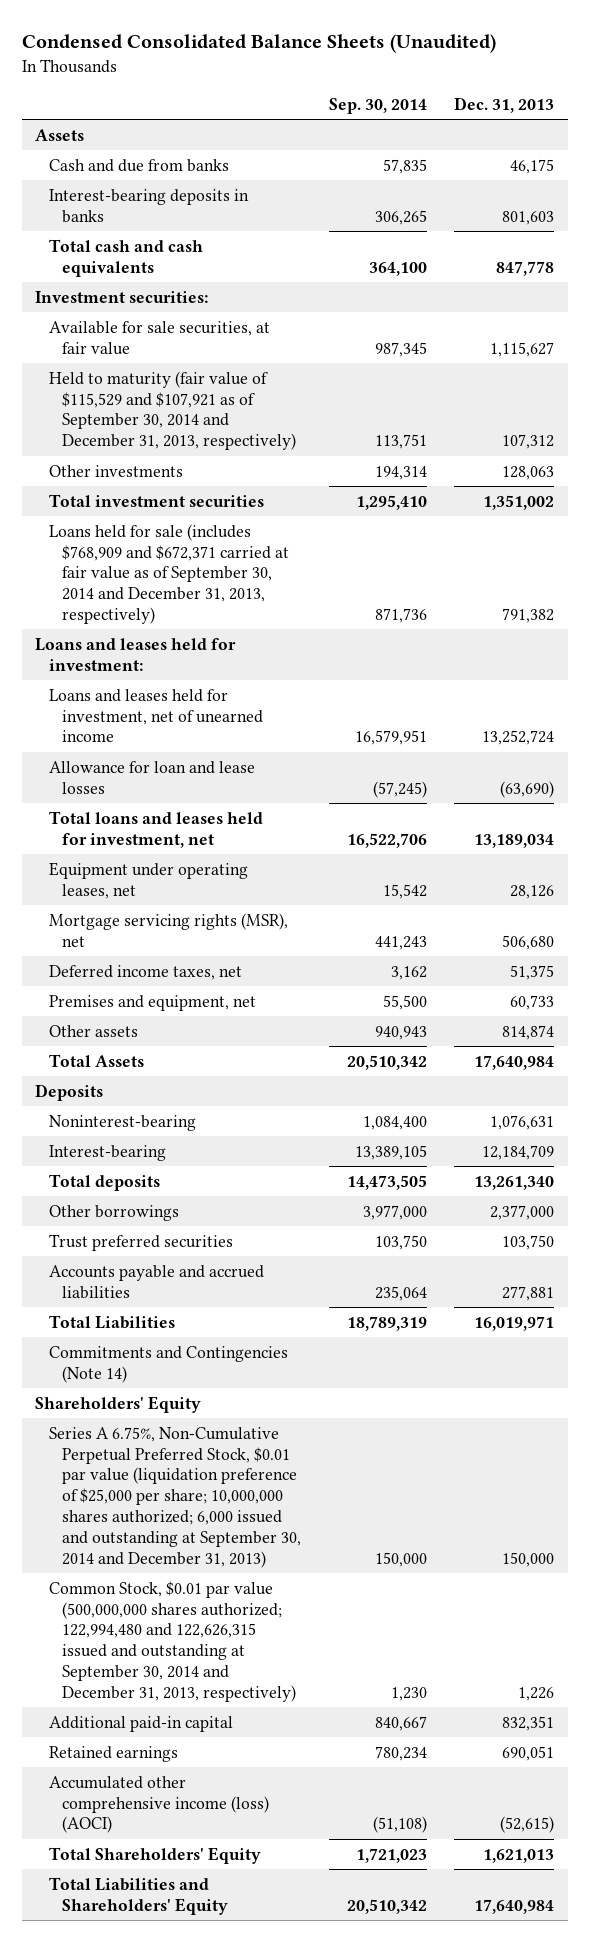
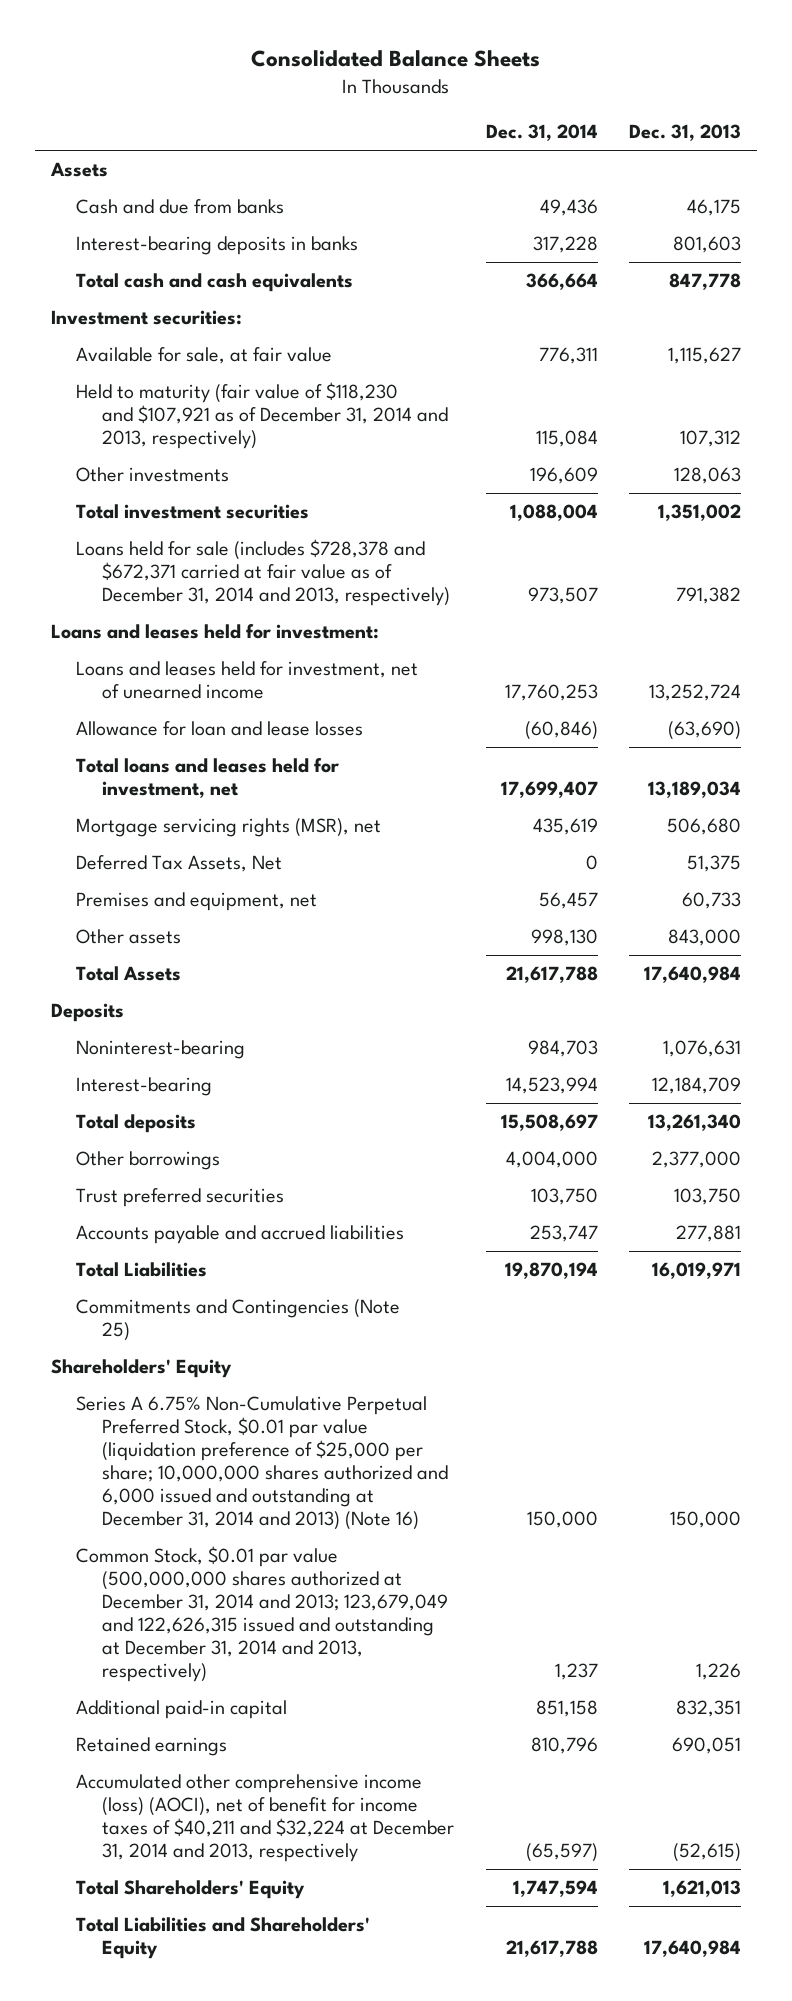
- Condensed Consolidated Balance Sheets (Unaudited)
+ Consolidated Balance Sheets
- | Sep. 30, 2014 | Dec. 31, 2013
+ | Dec. 31, 2014 | Dec. 31, 2013
- Available for sale securities, at fair value | 987,345 | 1,115,627
- Held to maturity (fair value of $115,529 and $107,921 as of September 30, 2014 and December 31, 2013, respectively) | 113,751 | 107,312
+ Available for sale, at fair value | 776,311 | 1,115,627
+ Held to maturity (fair value of $118,230 and $107,921 as of December 31, 2014 and 2013, respectively) | 115,084 | 107,312
- Loans held for sale (includes $768,909 and $672,371 carried at fair value as of September 30, 2014 and December 31, 2013, respectively) | 871,736 | 791,382
+ Loans held for sale (includes $728,378 and $672,371 carried at fair value as of December 31, 2014 and 2013, respectively) | 973,507 | 791,382
- Equipment under operating leases, net | 15,542 | 28,126
- Deferred income taxes, net | 3,162 | 51,375
+ Deferred Tax Assets, Net | 0 | 51,375
- Other assets | 940,943 | 814,874
+ Other assets | 998,130 | 843,000
- Commitments and Contingencies (Note 14)
+ Commitments and Contingencies (Note 25)
- Series A 6.75%, Non-Cumulative Perpetual Preferred Stock, $0.01 par value (liquidation preference of $25,000 per share; 10,000,000 shares authorized; 6,000 issued and outstanding at September 30, 2014 and December 31, 2013) | 150,000 | 150,000
- Common Stock, $0.01 par value (500,000,000 shares authorized; 122,994,480 and 122,626,315 issued and outstanding at September 30, 2014 and December 31, 2013, respectively) | 1,230 | 1,226
+ Series A 6.75% Non-Cumulative Perpetual Preferred Stock, $0.01 par value (liquidation preference of $25,000 per share; 10,000,000 shares authorized and 6,000 issued and outstanding at December 31, 2014 and 2013) (Note 16) | 150,000 | 150,000
+ Common Stock, $0.01 par value (500,000,000 shares authorized at December 31, 2014 and 2013; 123,679,049 and 122,626,315 issued and outstanding at December 31, 2014 and 2013, respectively) | 1,237 | 1,226
- Accumulated other comprehensive income (loss) (AOCI) | (51,108) | (52,615)
+ Accumulated other comprehensive income (loss) (AOCI), net of benefit for income taxes of $40,211 and $32,224 at December 31, 2014 and 2013, respectively | (65,597) | (52,615)

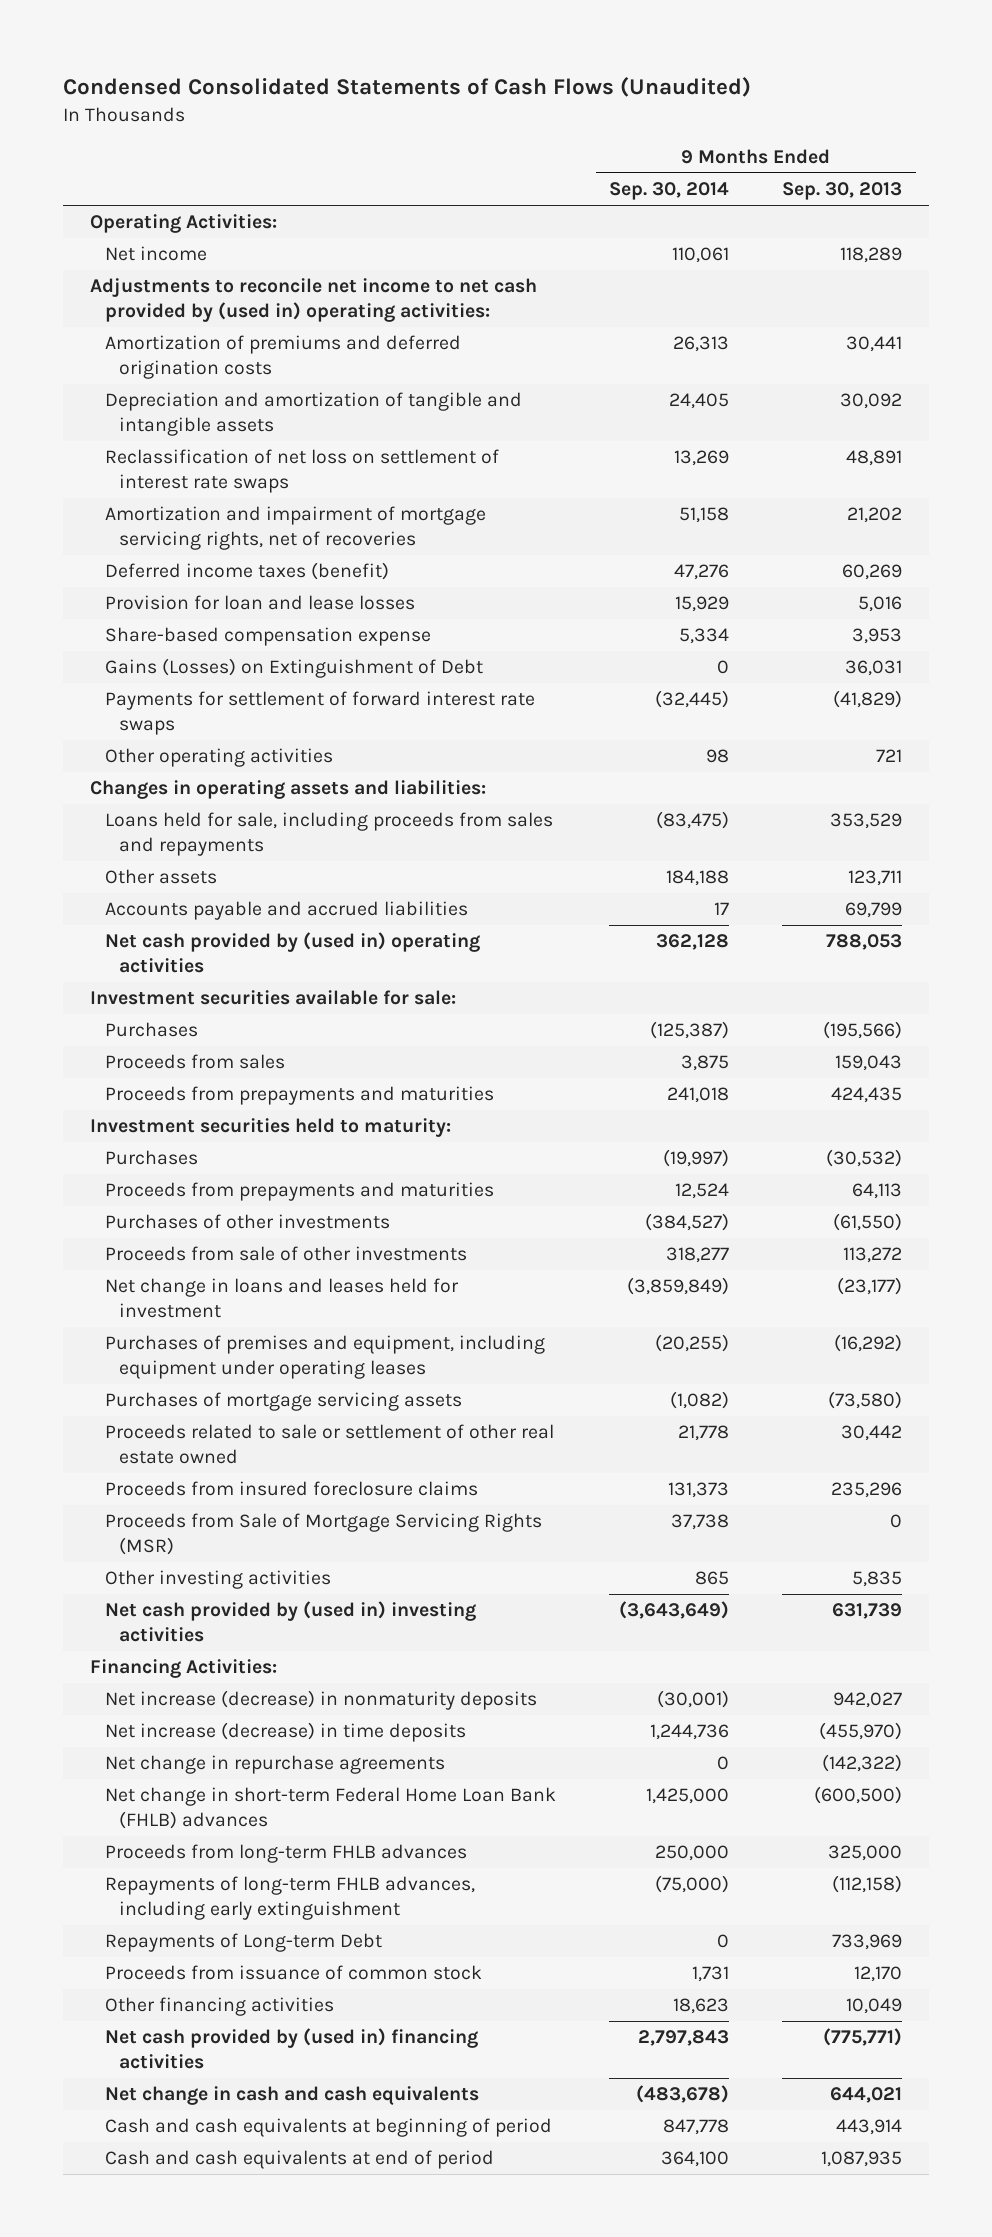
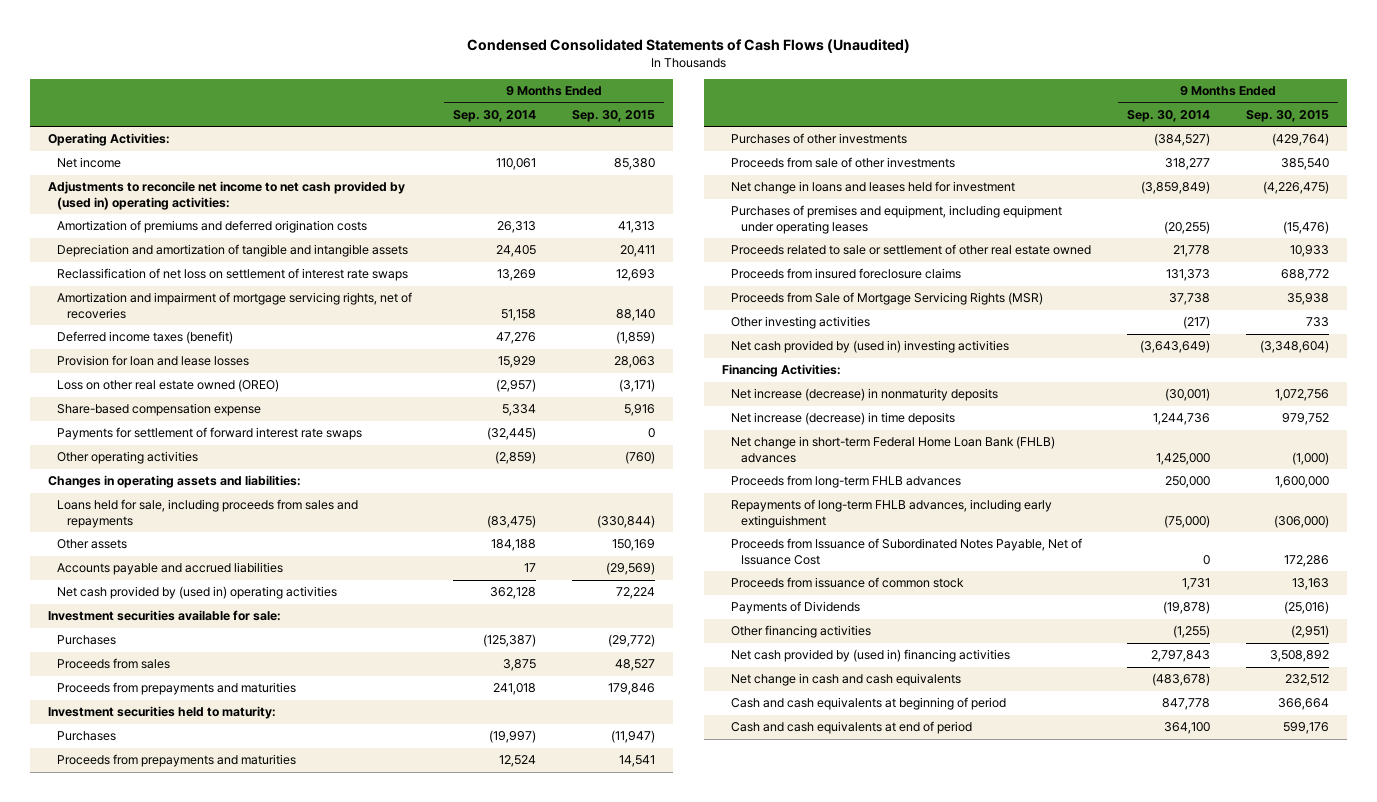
- | 9 Months Ended Sep. 30, 2014 | 9 Months Ended Sep. 30, 2013
+ | 9 Months Ended Sep. 30, 2014 | 9 Months Ended Sep. 30, 2015
+ Loss on other real estate owned (OREO) | (2,957) | (3,171)
- Gains (Losses) on Extinguishment of Debt | 0 | 36,031
- Other operating activities | 98 | 721
+ Other operating activities | (2,859) | (760)
- Purchases of mortgage servicing assets | (1,082) | (73,580)
- Other investing activities | 865 | 5,835
+ Other investing activities | (217) | 733
- Net change in repurchase agreements | 0 | (142,322)
- Repayments of Long-term Debt | 0 | 733,969
+ Proceeds from Issuance of Subordinated Notes Payable, Net of Issuance Cost | 0 | 172,286
- Other financing activities | 18,623 | 10,049
+ Payments of Dividends | (19,878) | (25,016)
+ Other financing activities | (1,255) | (2,951)

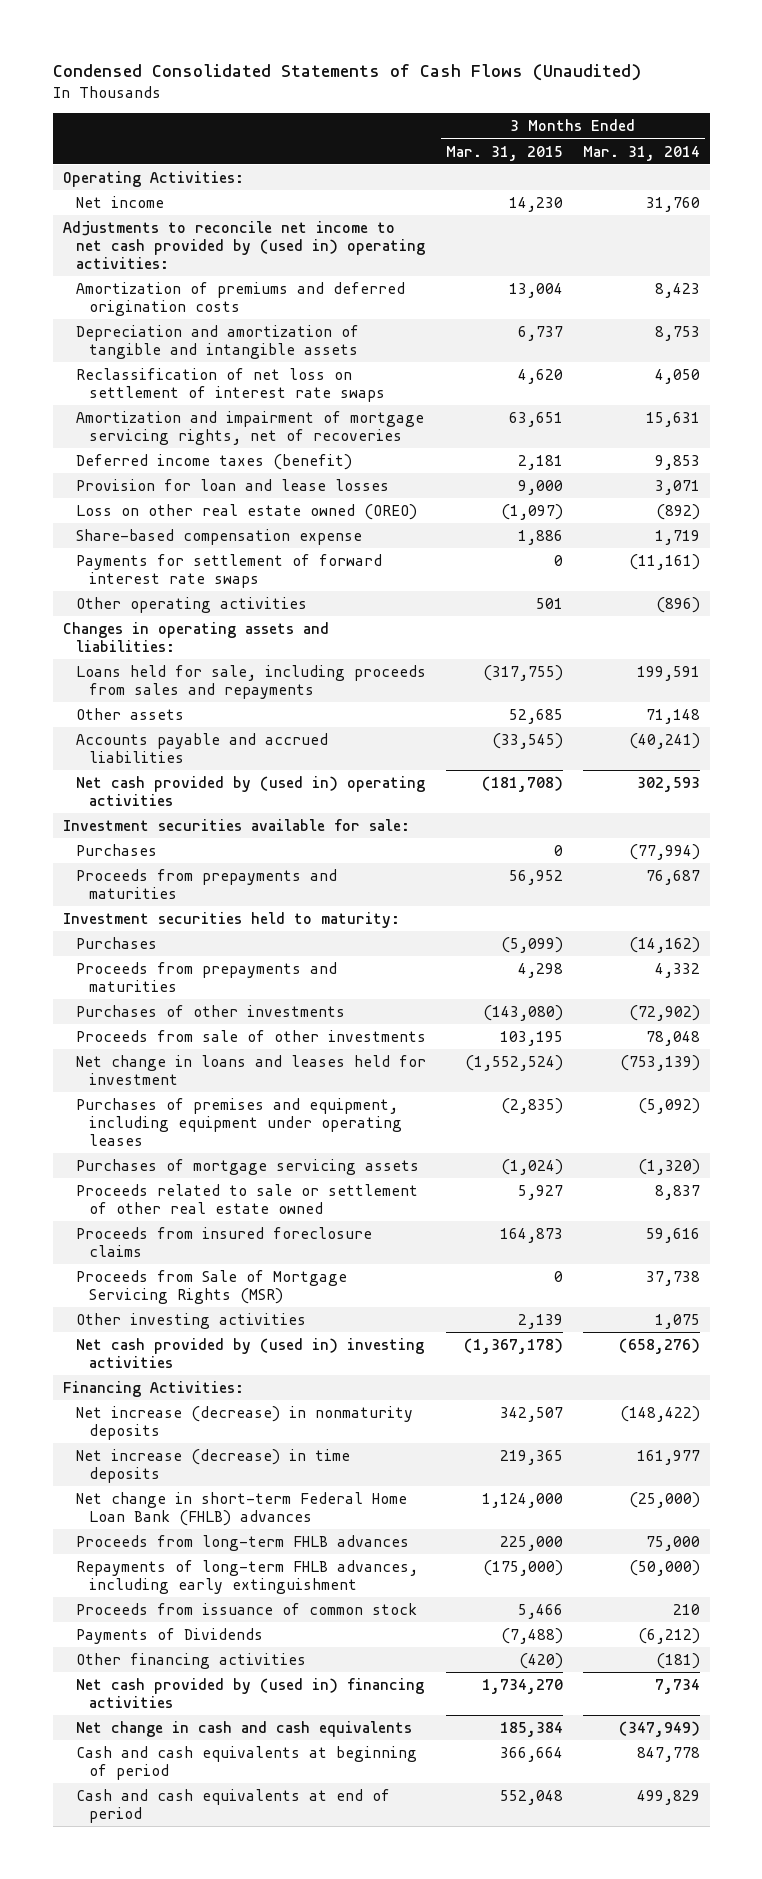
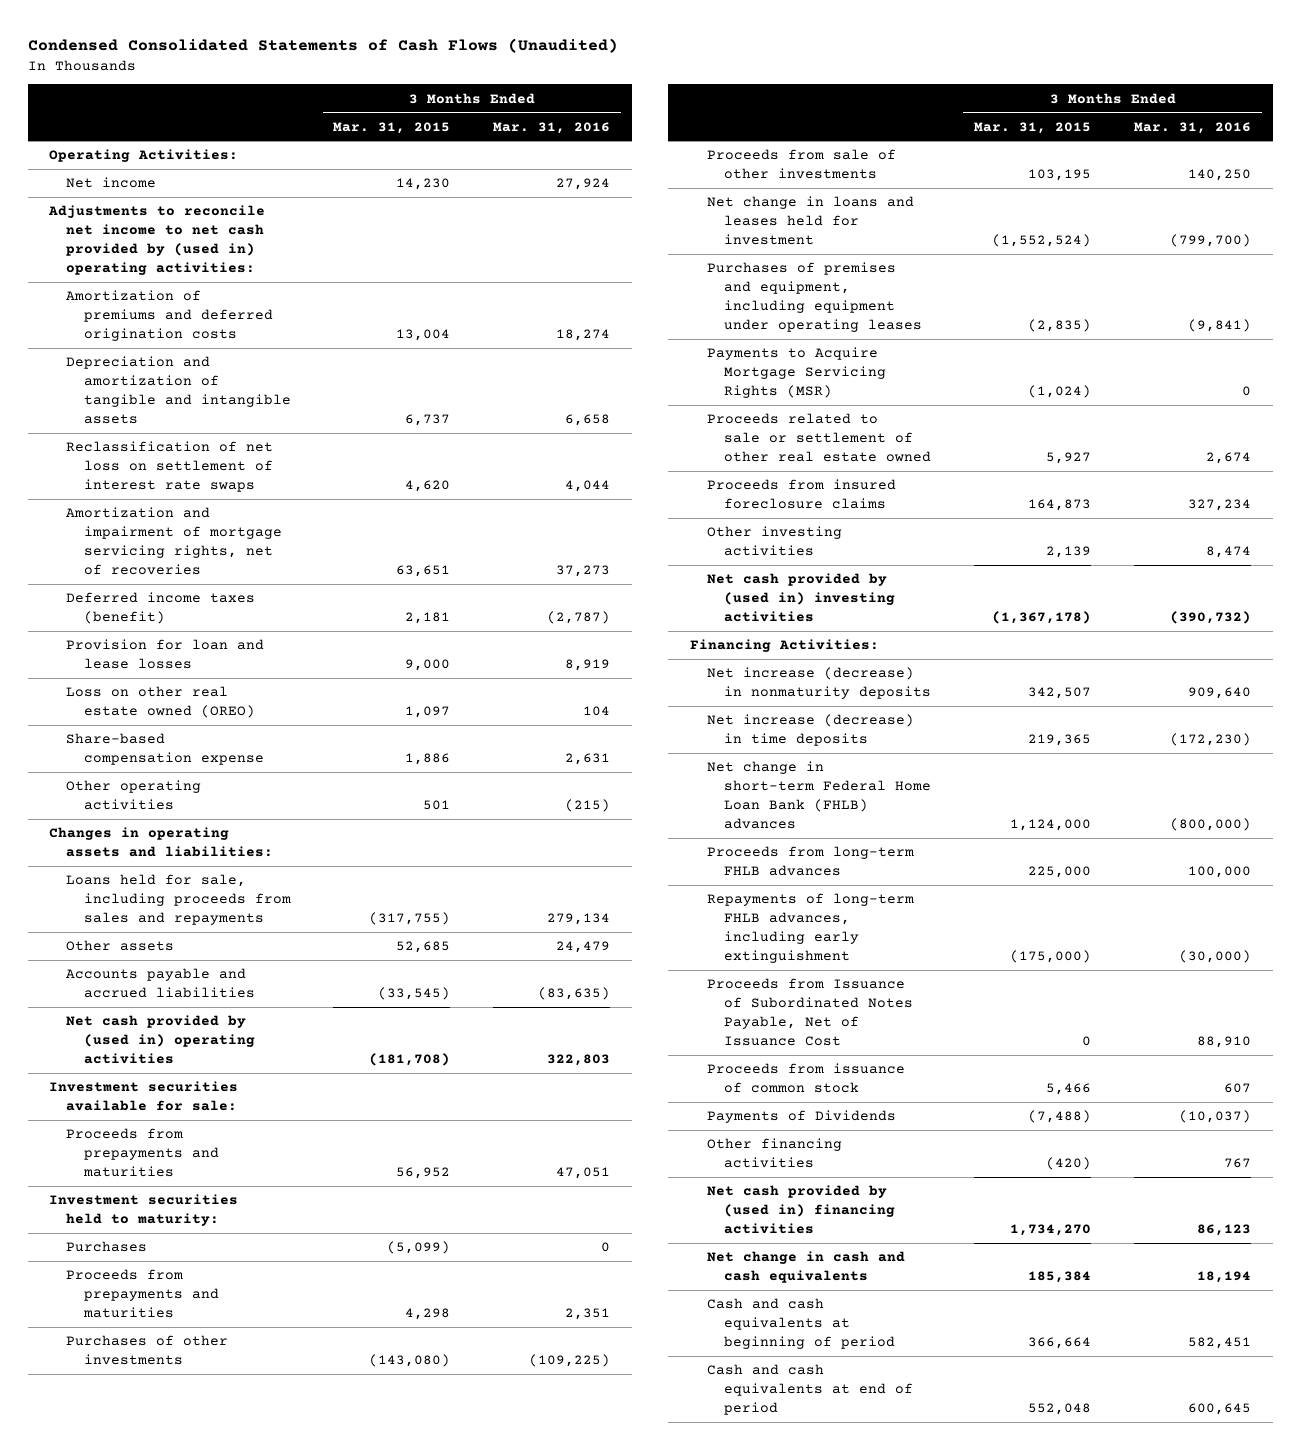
- | 3 Months Ended Mar. 31, 2015 | 3 Months Ended Mar. 31, 2014
+ | 3 Months Ended Mar. 31, 2015 | 3 Months Ended Mar. 31, 2016
- Loss on other real estate owned (OREO) | (1,097) | (892)
+ Loss on other real estate owned (OREO) | 1,097 | 104
- Payments for settlement of forward interest rate swaps | 0 | (11,161)
- Purchases | 0 | (77,994)
- Purchases of mortgage servicing assets | (1,024) | (1,320)
+ Payments to Acquire Mortgage Servicing Rights (MSR) | (1,024) | 0
- Proceeds from Sale of Mortgage Servicing Rights (MSR) | 0 | 37,738
+ Proceeds from Issuance of Subordinated Notes Payable, Net of Issuance Cost | 0 | 88,910

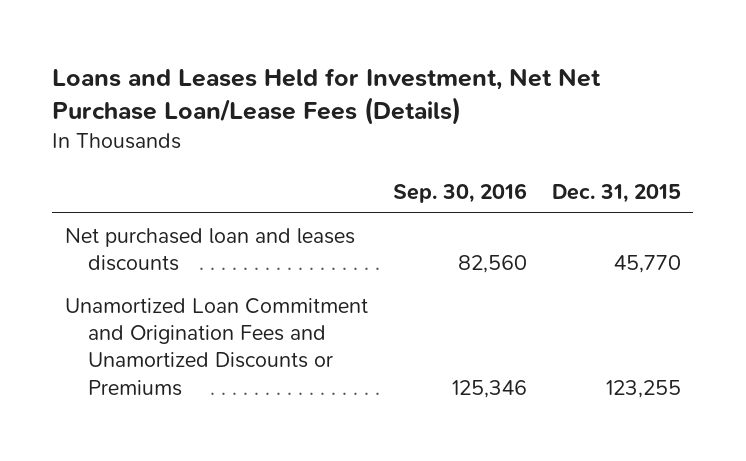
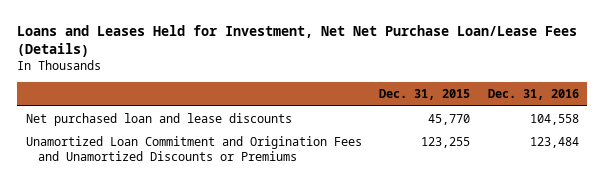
- | Sep. 30, 2016 | Dec. 31, 2015
+ | Dec. 31, 2015 | Dec. 31, 2016
- Net purchased loan and leases discounts | 82,560 | 45,770
+ Net purchased loan and lease discounts | 45,770 | 104,558

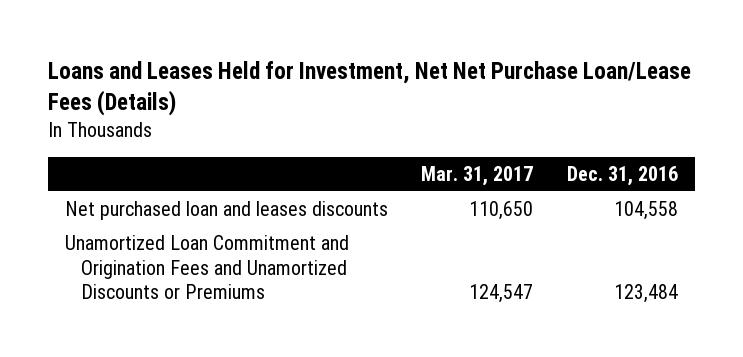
- | Dec. 31, 2015 | Dec. 31, 2016
+ | Mar. 31, 2017 | Dec. 31, 2016
- Net purchased loan and lease discounts | 45,770 | 104,558
+ Net purchased loan and leases discounts | 110,650 | 104,558

